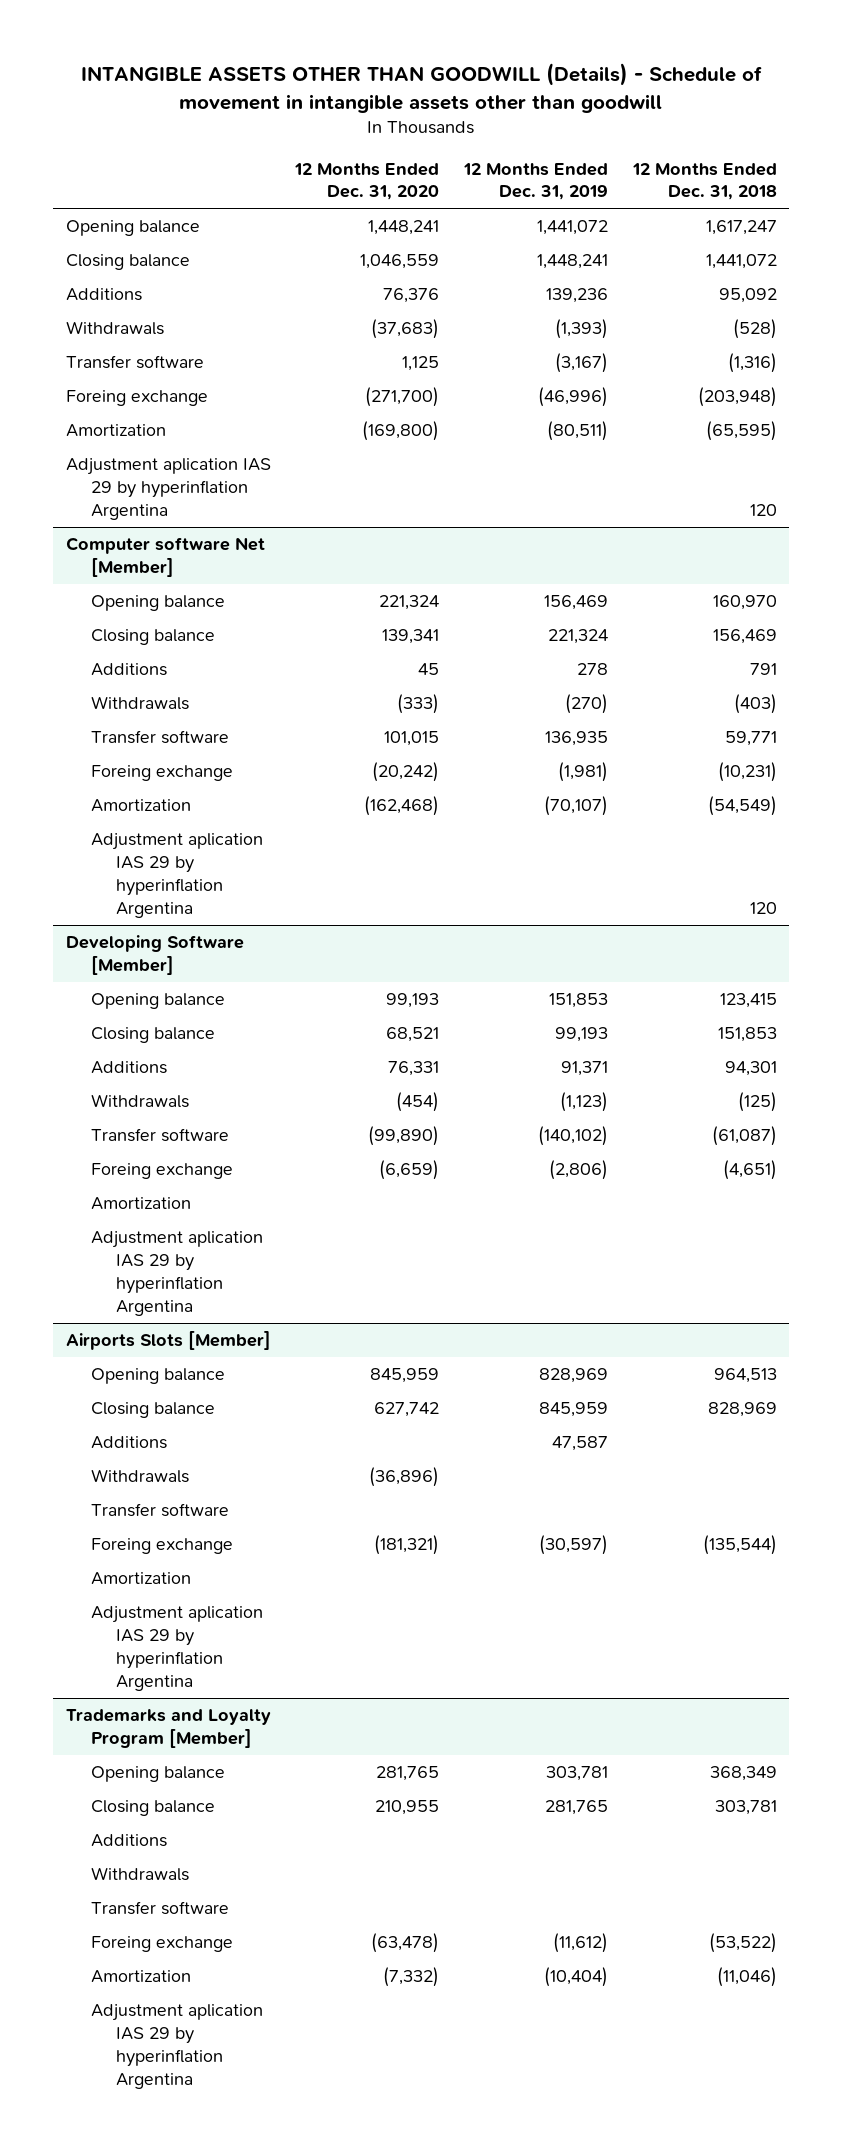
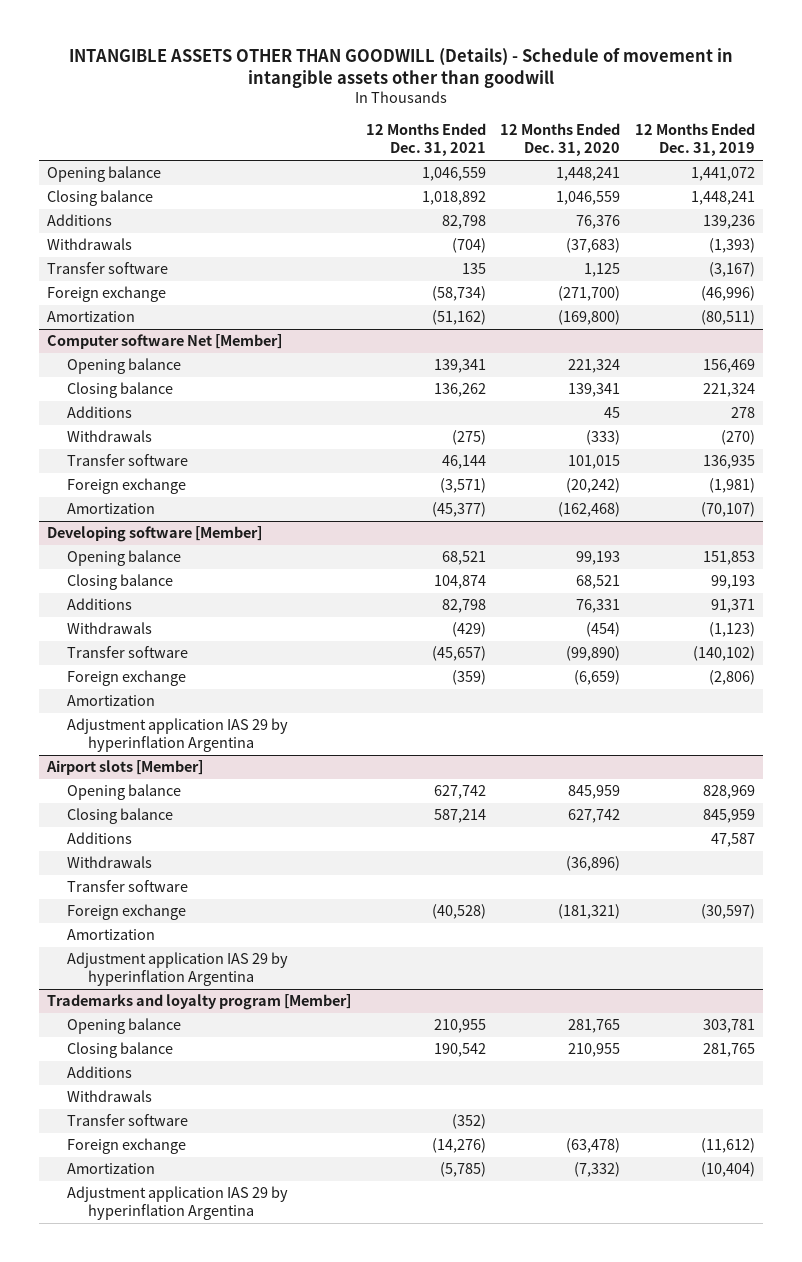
- | 12 Months Ended Dec. 31, 2020 | 12 Months Ended Dec. 31, 2019 | 12 Months Ended Dec. 31, 2018
+ | 12 Months Ended Dec. 31, 2021 | 12 Months Ended Dec. 31, 2020 | 12 Months Ended Dec. 31, 2019
- Foreing exchange | (271,700) | (46,996) | (203,948)
+ Foreign exchange | (58,734) | (271,700) | (46,996)
- Adjustment aplication IAS 29 by hyperinflation Argentina | | | 120
@ Computer software Net [Member]
- Foreing exchange | (20,242) | (1,981) | (10,231)
+ Foreign exchange | (3,571) | (20,242) | (1,981)
- Adjustment aplication IAS 29 by hyperinflation Argentina | | | 120
- Developing Software [Member]
+ Developing software [Member]
- Foreing exchange | (6,659) | (2,806) | (4,651)
+ Foreign exchange | (359) | (6,659) | (2,806)
- Adjustment aplication IAS 29 by hyperinflation Argentina
- Airports Slots [Member]
+ Adjustment application IAS 29 by hyperinflation Argentina
+ Airport slots [Member]
- Foreing exchange | (181,321) | (30,597) | (135,544)
+ Foreign exchange | (40,528) | (181,321) | (30,597)
- Adjustment aplication IAS 29 by hyperinflation Argentina
- Trademarks and Loyalty Program [Member]
+ Adjustment application IAS 29 by hyperinflation Argentina
+ Trademarks and loyalty program [Member]
- Foreing exchange | (63,478) | (11,612) | (53,522)
+ Foreign exchange | (14,276) | (63,478) | (11,612)
- Adjustment aplication IAS 29 by hyperinflation Argentina
+ Adjustment application IAS 29 by hyperinflation Argentina

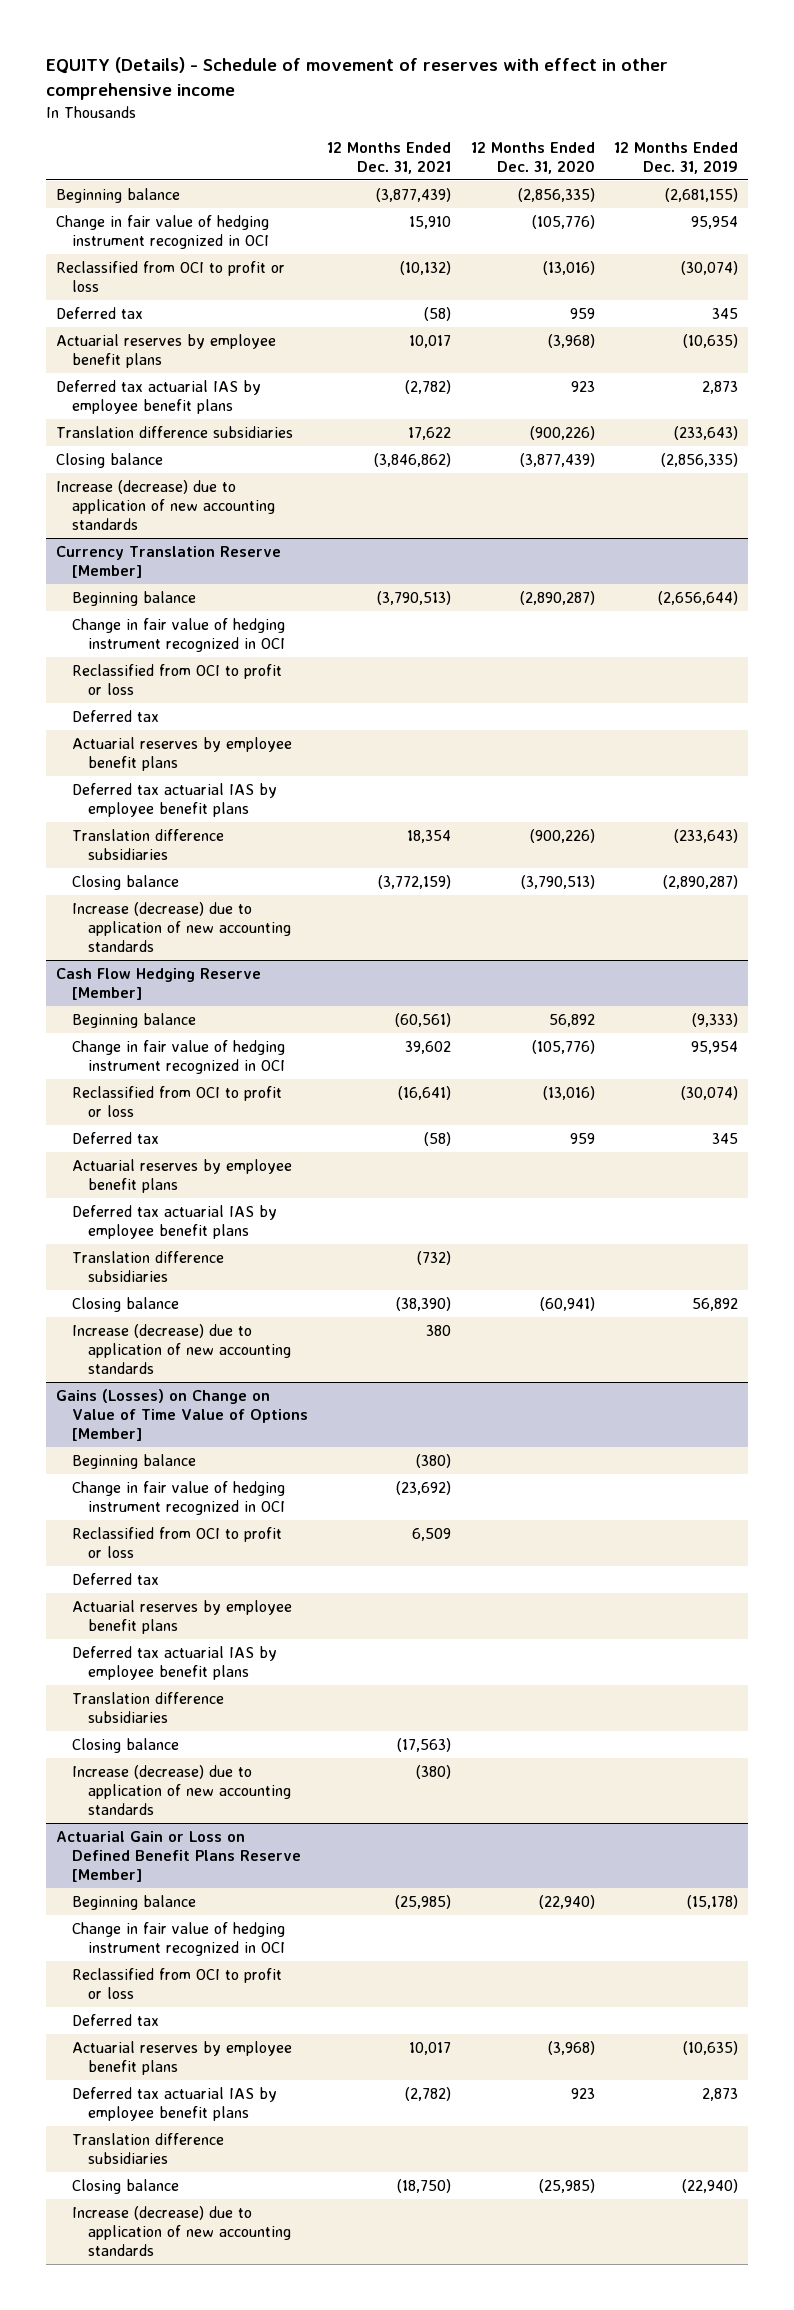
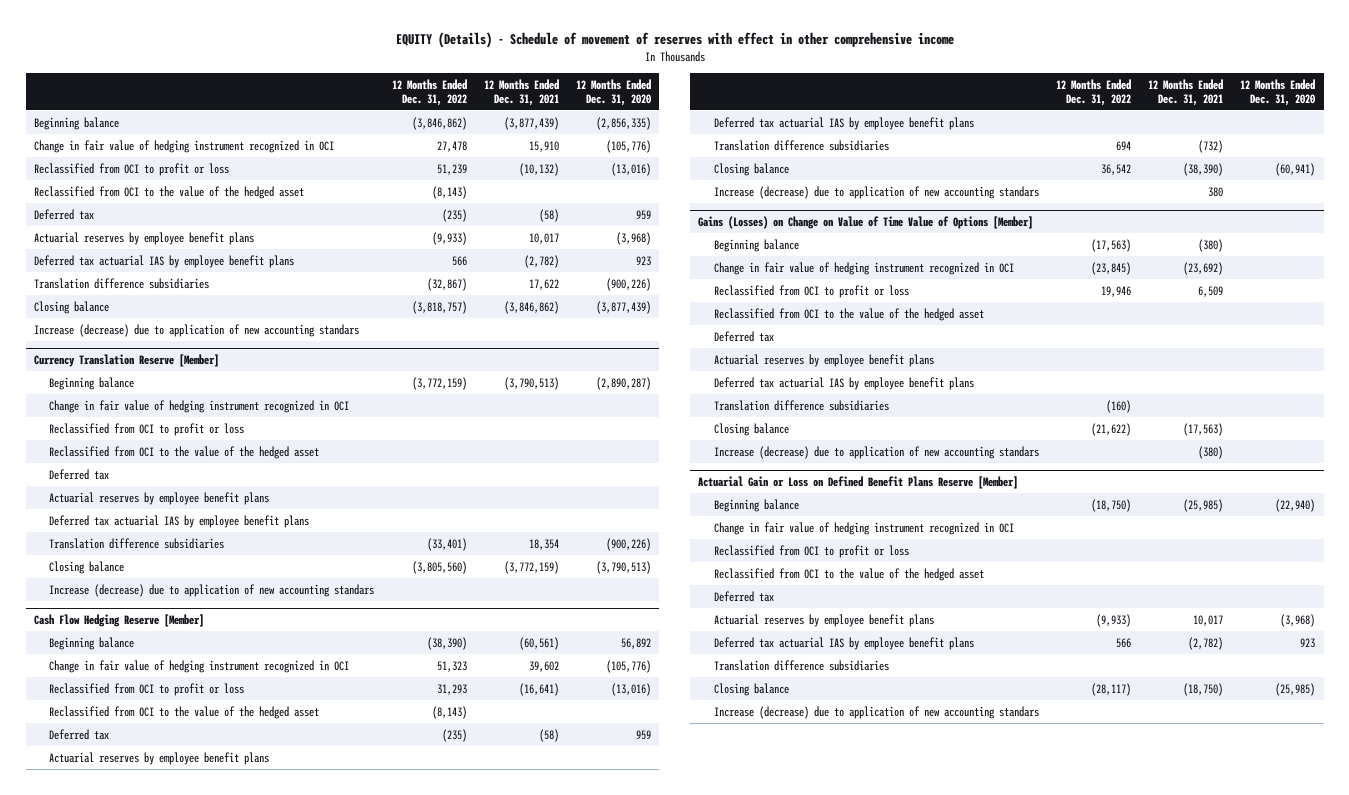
- | 12 Months Ended Dec. 31, 2021 | 12 Months Ended Dec. 31, 2020 | 12 Months Ended Dec. 31, 2019
+ | 12 Months Ended Dec. 31, 2022 | 12 Months Ended Dec. 31, 2021 | 12 Months Ended Dec. 31, 2020
+ Reclassified from OCI to the value of the hedged asset | (8,143) | |
- Increase (decrease) due to application of new accounting standards
+ Increase (decrease) due to application of new accounting standars
@ Currency Translation Reserve [Member]
+ Reclassified from OCI to the value of the hedged asset
- Increase (decrease) due to application of new accounting standards
+ Increase (decrease) due to application of new accounting standars
@ Cash Flow Hedging Reserve [Member]
+ Reclassified from OCI to the value of the hedged asset | (8,143) | |
- Increase (decrease) due to application of new accounting standards | 380 | |
+ Increase (decrease) due to application of new accounting standars | | 380 |
@ Gains (Losses) on Change on Value of Time Value of Options [Member]
+ Reclassified from OCI to the value of the hedged asset
- Increase (decrease) due to application of new accounting standards | (380) | |
+ Increase (decrease) due to application of new accounting standars | | (380) |
@ Actuarial Gain or Loss on Defined Benefit Plans Reserve [Member]
+ Reclassified from OCI to the value of the hedged asset
- Increase (decrease) due to application of new accounting standards
+ Increase (decrease) due to application of new accounting standars

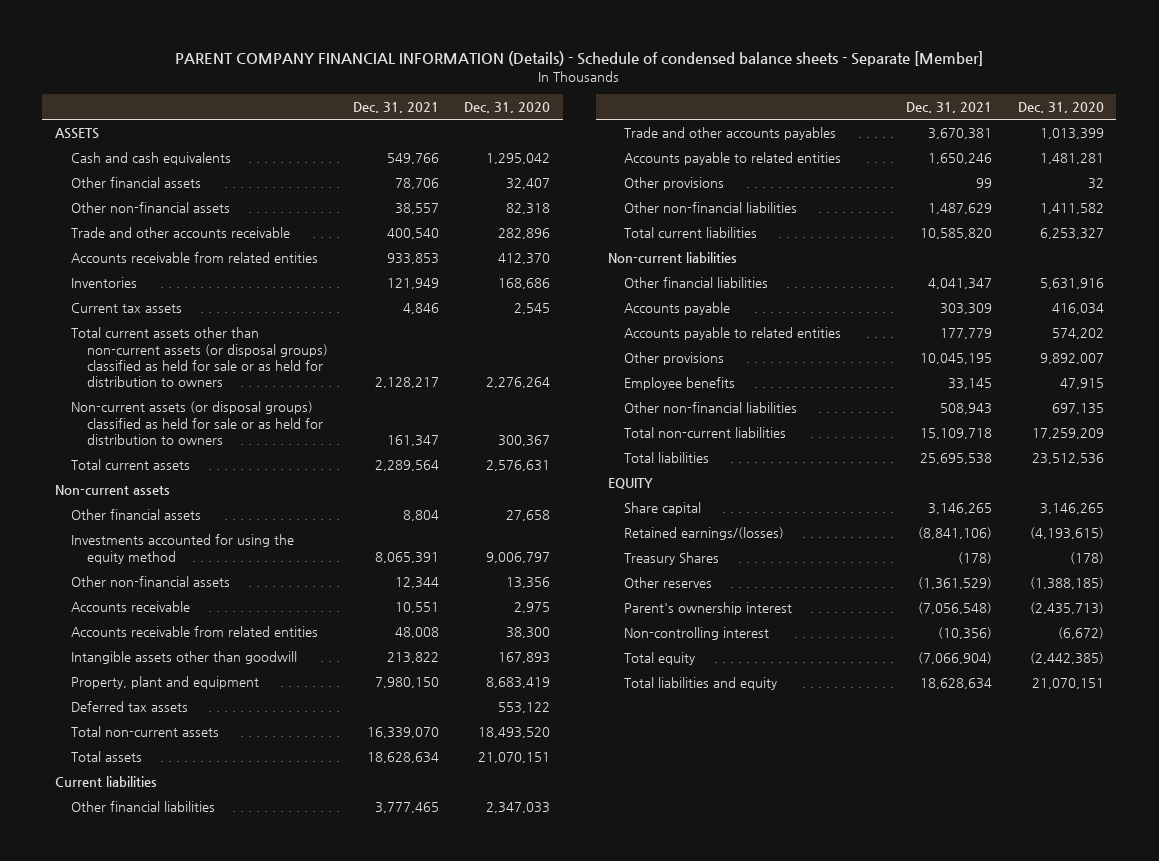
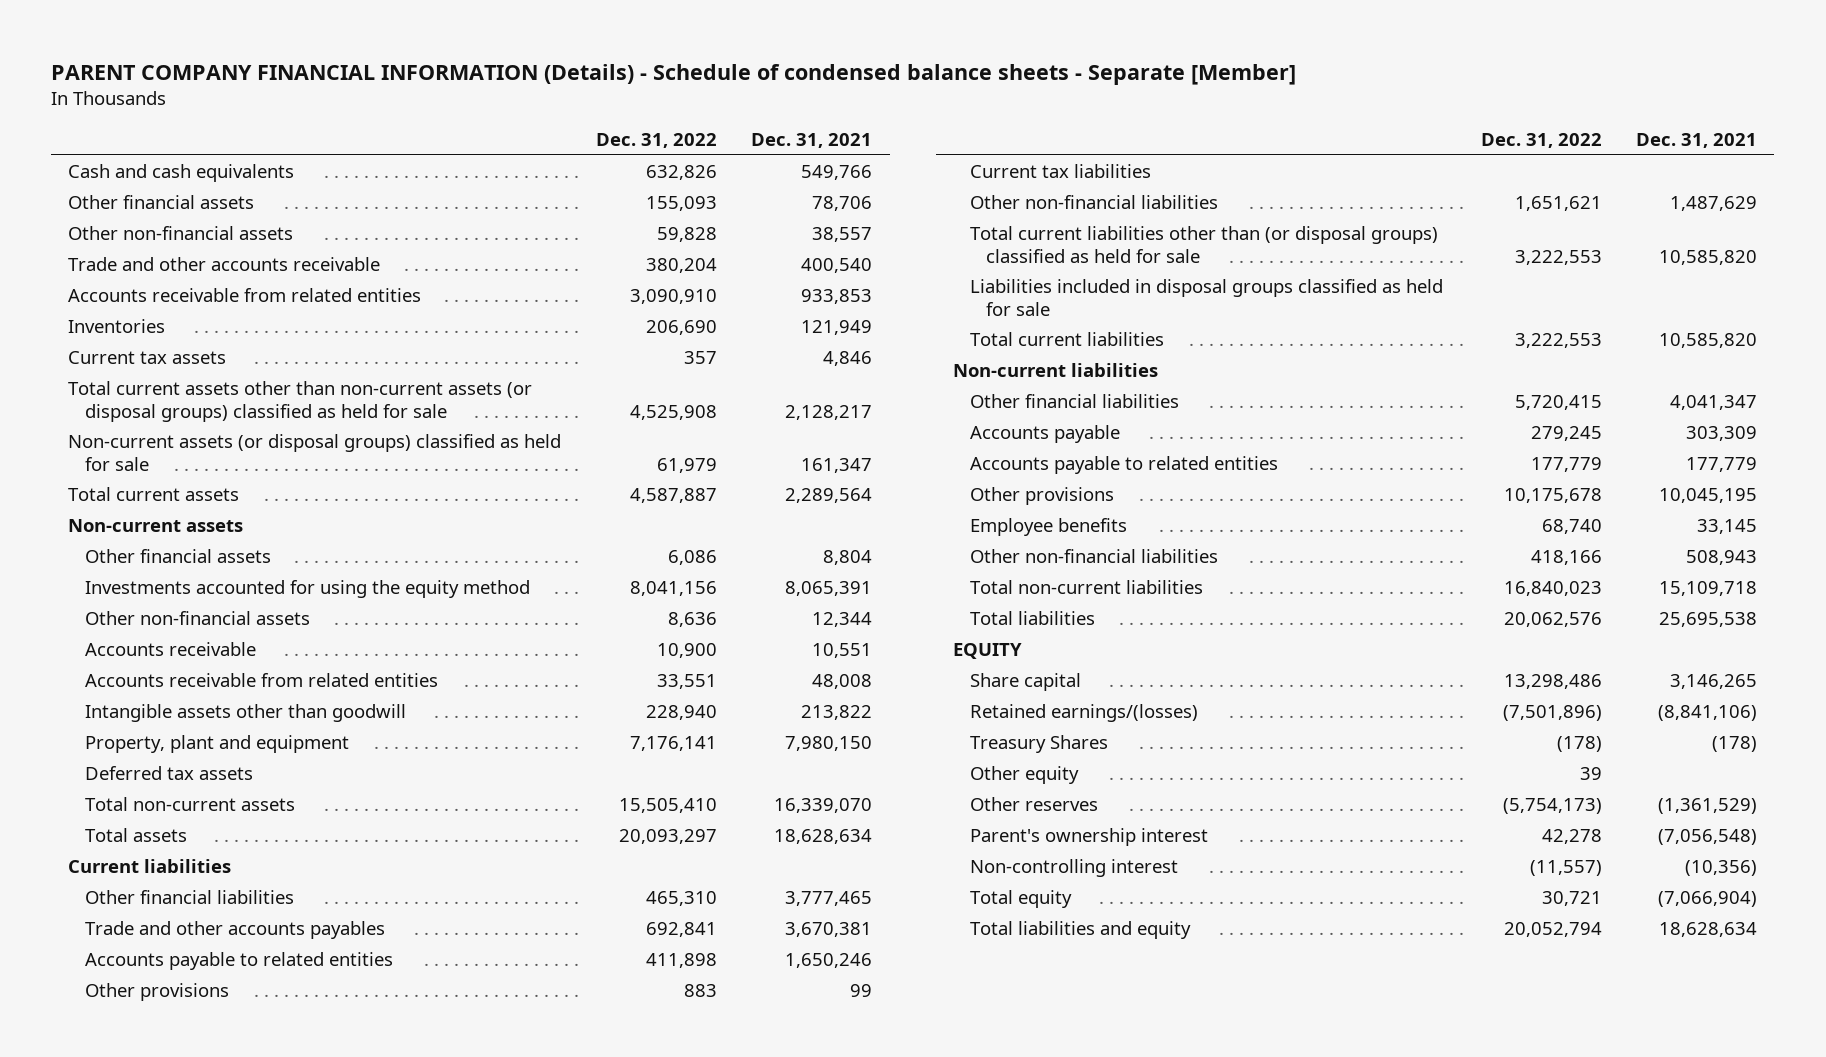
- | Dec. 31, 2021 | Dec. 31, 2020
+ | Dec. 31, 2022 | Dec. 31, 2021
- ASSETS
- Total current assets other than non-current assets (or disposal groups) classified as held for sale or as held for distribution to owners | 2,128,217 | 2,276,264
- Non-current assets (or disposal groups) classified as held for sale or as held for distribution to owners | 161,347 | 300,367
+ Total current assets other than non-current assets (or disposal groups) classified as held for sale | 4,525,908 | 2,128,217
+ Non-current assets (or disposal groups) classified as held for sale | 61,979 | 161,347
+ Current tax liabilities
+ Total current liabilities other than (or disposal groups) classified as held for sale | 3,222,553 | 10,585,820
+ Liabilities included in disposal groups classified as held for sale
+ Other equity | 39 |

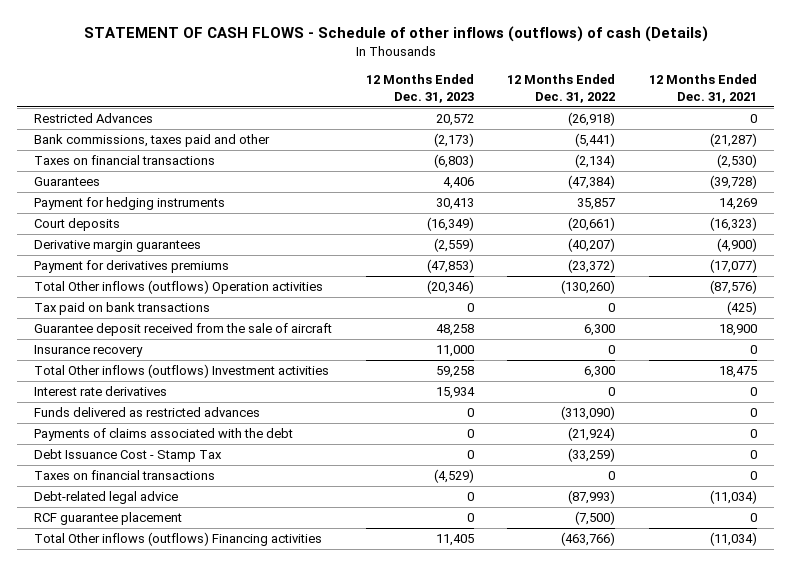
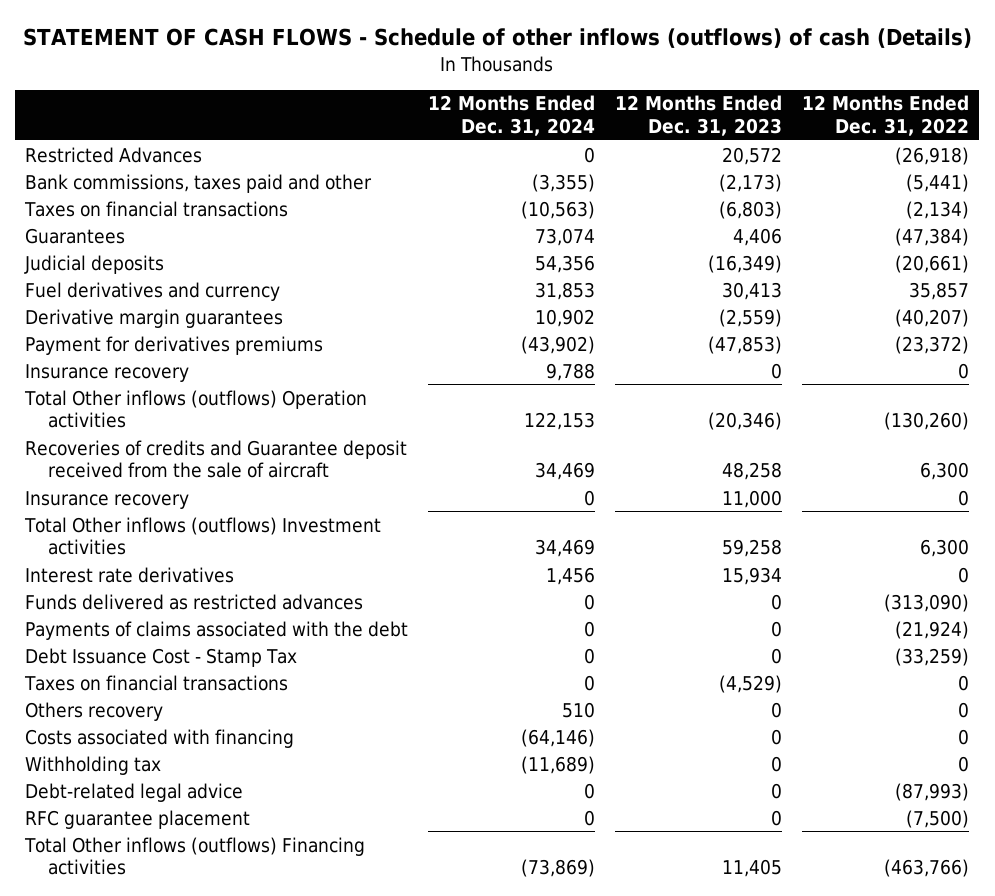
- | 12 Months Ended Dec. 31, 2023 | 12 Months Ended Dec. 31, 2022 | 12 Months Ended Dec. 31, 2021
+ | 12 Months Ended Dec. 31, 2024 | 12 Months Ended Dec. 31, 2023 | 12 Months Ended Dec. 31, 2022
- Payment for hedging instruments | 30,413 | 35,857 | 14,269
- Court deposits | (16,349) | (20,661) | (16,323)
+ Judicial deposits | 54,356 | (16,349) | (20,661)
+ Fuel derivatives and currency | 31,853 | 30,413 | 35,857
+ Insurance recovery | 9,788 | 0 | 0
- Tax paid on bank transactions | 0 | 0 | (425)
- Guarantee deposit received from the sale of aircraft | 48,258 | 6,300 | 18,900
+ Recoveries of credits and Guarantee deposit received from the sale of aircraft | 34,469 | 48,258 | 6,300
+ Others recovery | 510 | 0 | 0
+ Costs associated with financing | (64,146) | 0 | 0
+ Withholding tax | (11,689) | 0 | 0
- RCF guarantee placement | 0 | (7,500) | 0
+ RFC guarantee placement | 0 | 0 | (7,500)

